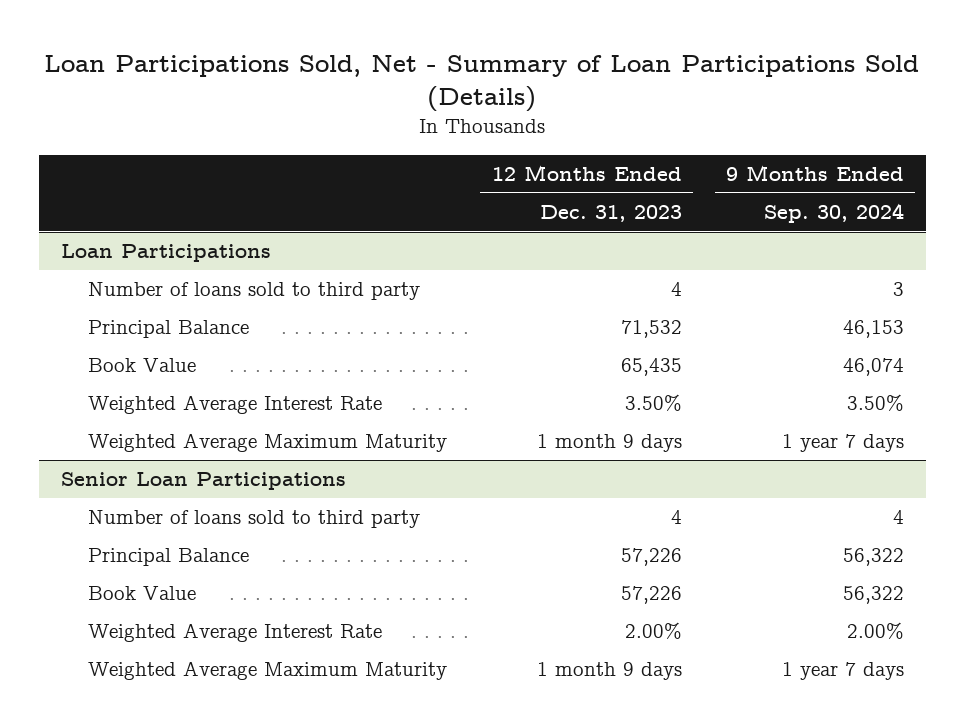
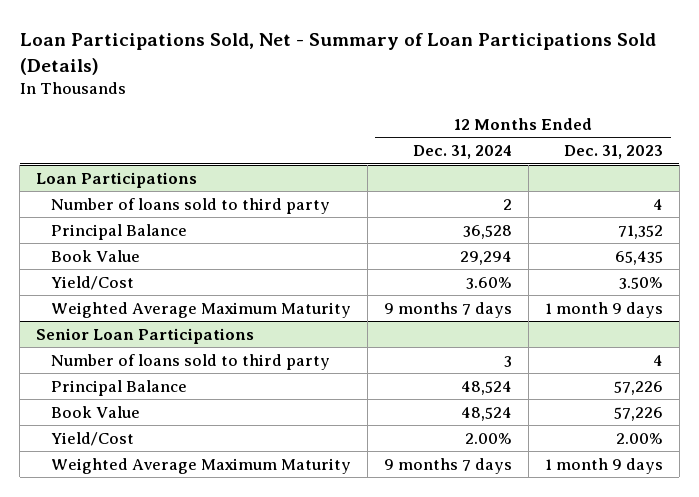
- | 12 Months Ended Dec. 31, 2023 | 9 Months Ended Sep. 30, 2024
+ | 12 Months Ended Dec. 31, 2024 | 12 Months Ended Dec. 31, 2023
@ Loan Participations
- Principal Balance | 71,532 | 46,153
+ Principal Balance | 36,528 | 71,352
- Weighted Average Interest Rate | 3.50% | 3.50%
+ Yield/Cost | 3.60% | 3.50%
@ Senior Loan Participations
- Weighted Average Interest Rate | 2.00% | 2.00%
+ Yield/Cost | 2.00% | 2.00%

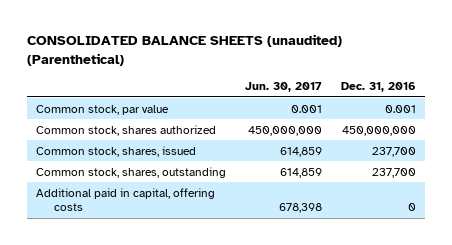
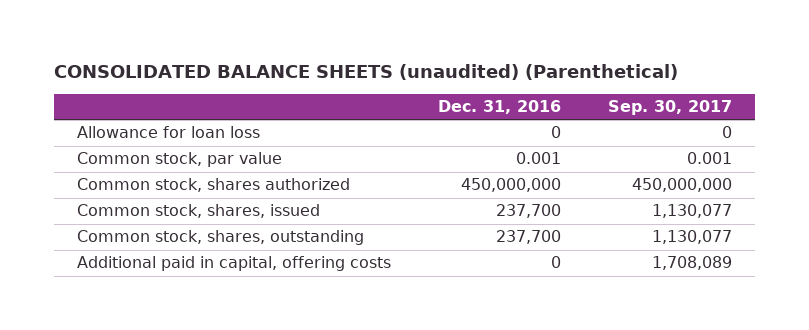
- | Jun. 30, 2017 | Dec. 31, 2016
+ | Dec. 31, 2016 | Sep. 30, 2017
+ Allowance for loan loss | 0 | 0

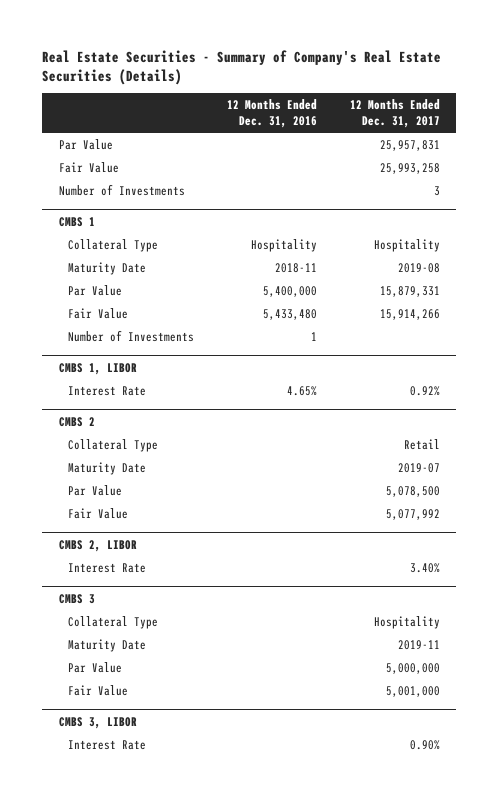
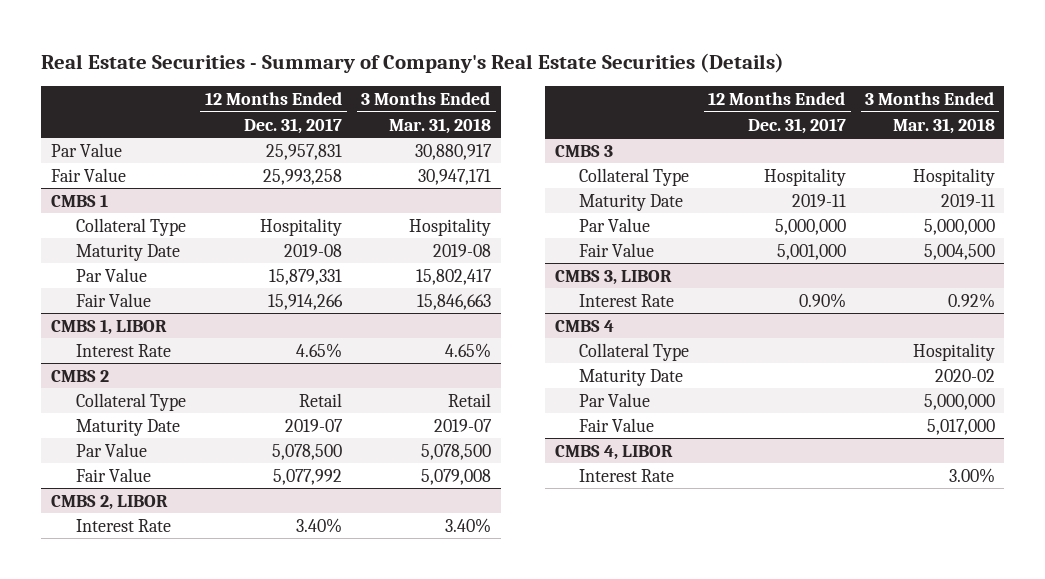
- | 12 Months Ended Dec. 31, 2016 | 12 Months Ended Dec. 31, 2017
+ | 12 Months Ended Dec. 31, 2017 | 3 Months Ended Mar. 31, 2018
- Number of Investments | | 3
@ CMBS 1
- Number of Investments | 1 |
@ CMBS 1, LIBOR
- Interest Rate | 4.65% | 0.92%
+ Interest Rate | 4.65% | 4.65%
+ CMBS 4
+ Collateral Type | | Hospitality
+ Maturity Date | | 2020-02
+ Par Value | | 5,000,000
+ Fair Value | | 5,017,000
+ CMBS 4, LIBOR
+ Interest Rate | | 3.00%

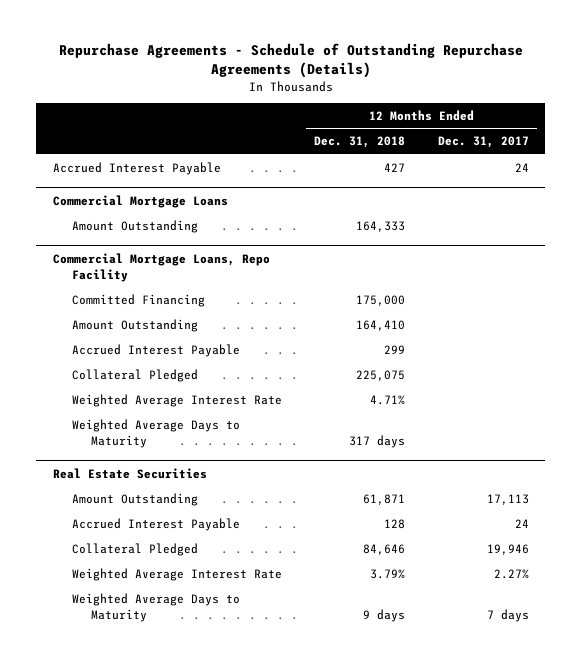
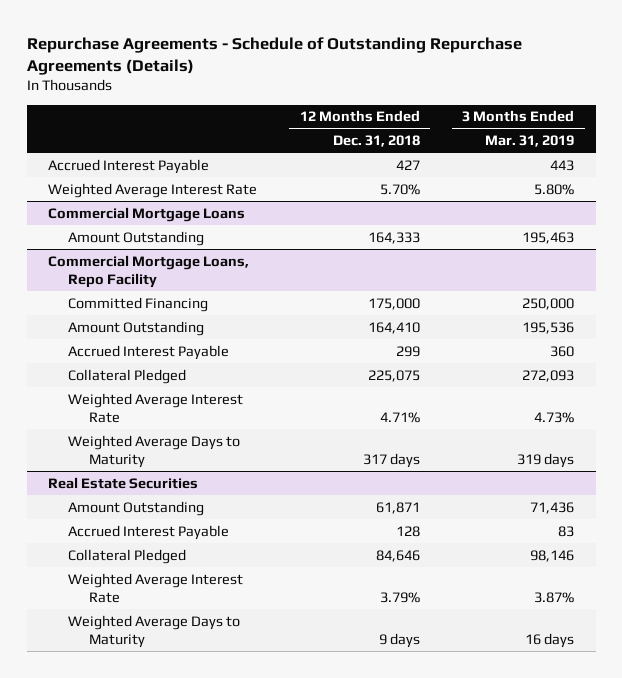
- | 12 Months Ended Dec. 31, 2018 | 12 Months Ended Dec. 31, 2017
+ | 12 Months Ended Dec. 31, 2018 | 3 Months Ended Mar. 31, 2019
+ Weighted Average Interest Rate | 5.70% | 5.80%

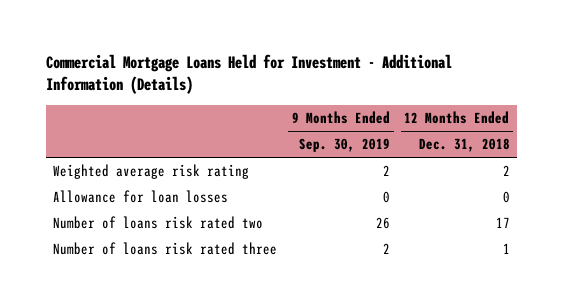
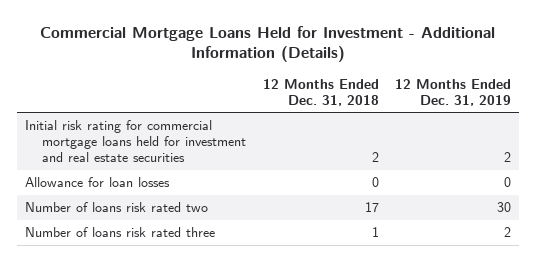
- | 9 Months Ended Sep. 30, 2019 | 12 Months Ended Dec. 31, 2018
+ | 12 Months Ended Dec. 31, 2018 | 12 Months Ended Dec. 31, 2019
- Weighted average risk rating | 2 | 2
+ Initial risk rating for commercial mortgage loans held for investment and real estate securities | 2 | 2

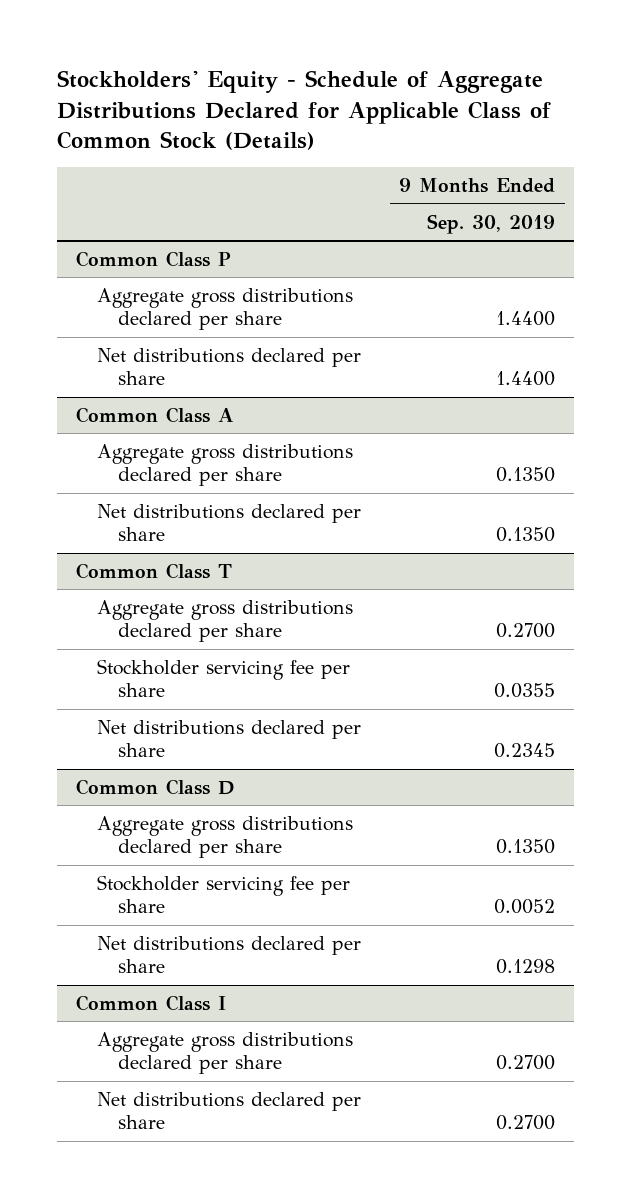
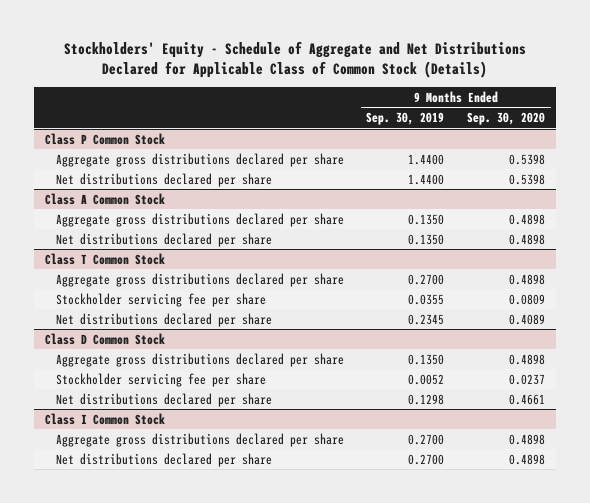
- Stockholders' Equity - Schedule of Aggregate Distributions Declared for Applicable Class of Common Stock (Details)
+ Stockholders' Equity - Schedule of Aggregate and Net Distributions Declared for Applicable Class of Common Stock (Details)
- | 9 Months Ended Sep. 30, 2019
+ | 9 Months Ended Sep. 30, 2019 | 9 Months Ended Sep. 30, 2020
- Common Class P
+ Class P Common Stock
- Common Class A
+ Class A Common Stock
- Common Class T
+ Class T Common Stock
- Common Class D
+ Class D Common Stock
- Common Class I
+ Class I Common Stock

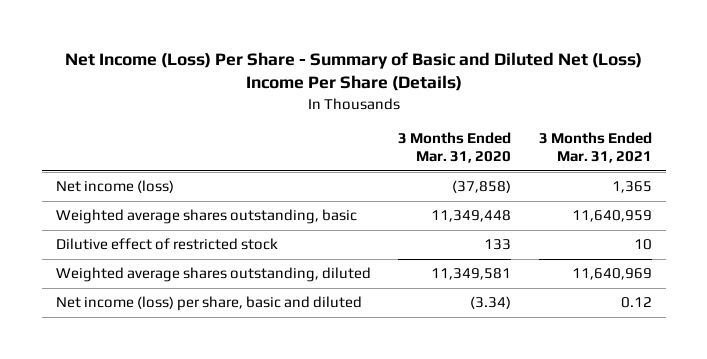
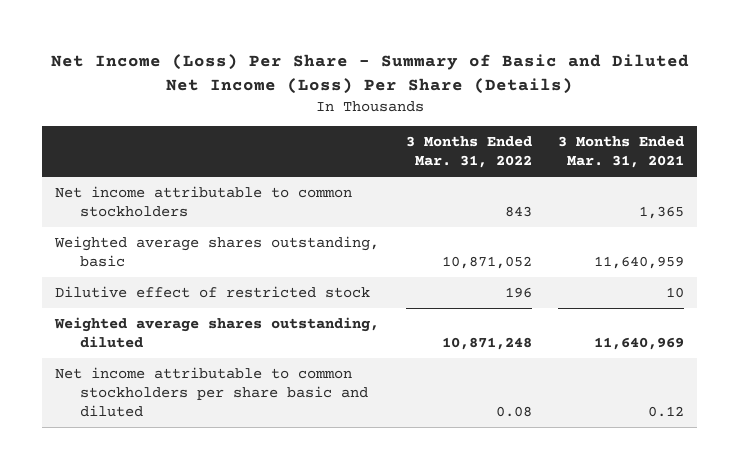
- Net Income (Loss) Per Share - Summary of Basic and Diluted Net (Loss) Income Per Share (Details)
+ Net Income (Loss) Per Share - Summary of Basic and Diluted Net Income (Loss) Per Share (Details)
- | 3 Months Ended Mar. 31, 2020 | 3 Months Ended Mar. 31, 2021
+ | 3 Months Ended Mar. 31, 2022 | 3 Months Ended Mar. 31, 2021
- Net income (loss) | (37,858) | 1,365
+ Net income attributable to common stockholders | 843 | 1,365
- Net income (loss) per share, basic and diluted | (3.34) | 0.12
+ Net income attributable to common stockholders per share basic and diluted | 0.08 | 0.12

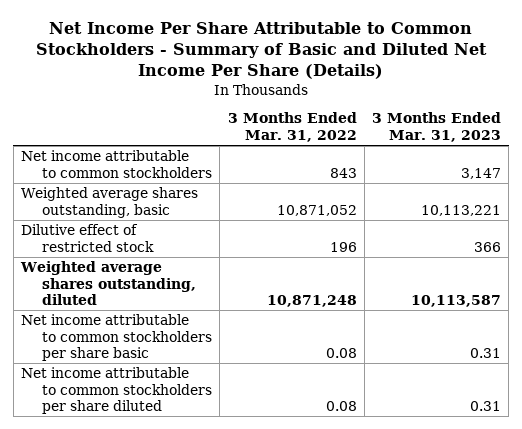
- Net Income (Loss) Per Share - Summary of Basic and Diluted Net Income (Loss) Per Share (Details)
+ Net Income Per Share Attributable to Common Stockholders - Summary of Basic and Diluted Net Income Per Share (Details)
- | 3 Months Ended Mar. 31, 2022 | 3 Months Ended Mar. 31, 2021
+ | 3 Months Ended Mar. 31, 2022 | 3 Months Ended Mar. 31, 2023
- Net income attributable to common stockholders per share basic and diluted | 0.08 | 0.12
+ Net income attributable to common stockholders per share basic | 0.08 | 0.31
+ Net income attributable to common stockholders per share diluted | 0.08 | 0.31

